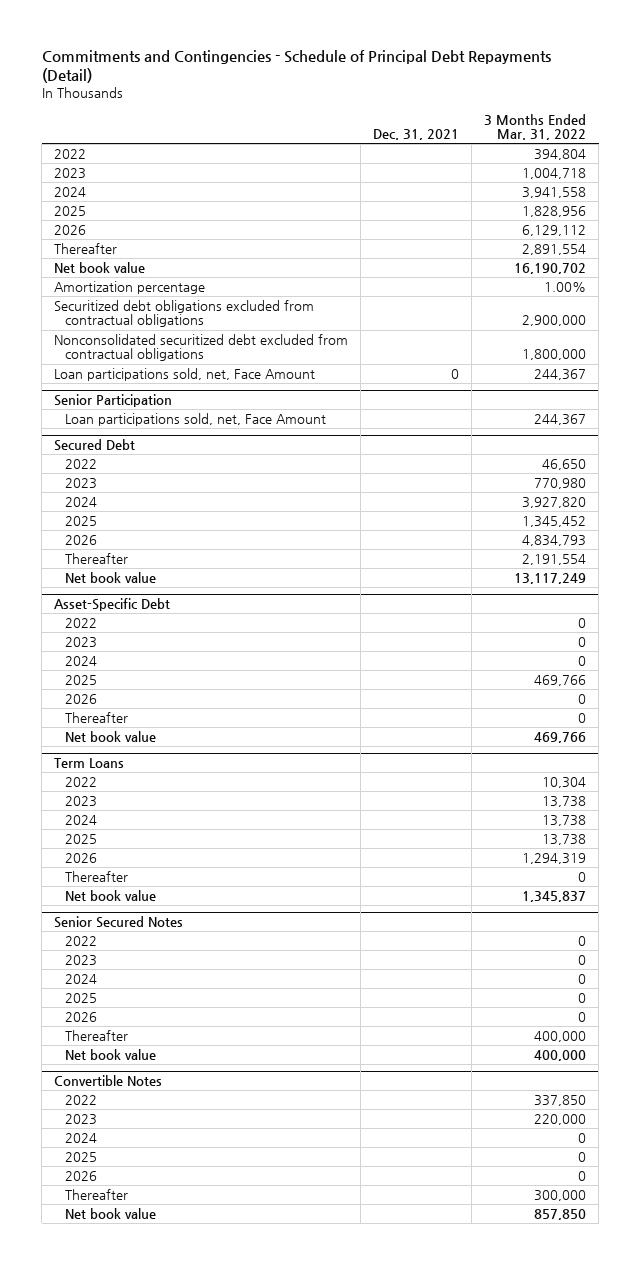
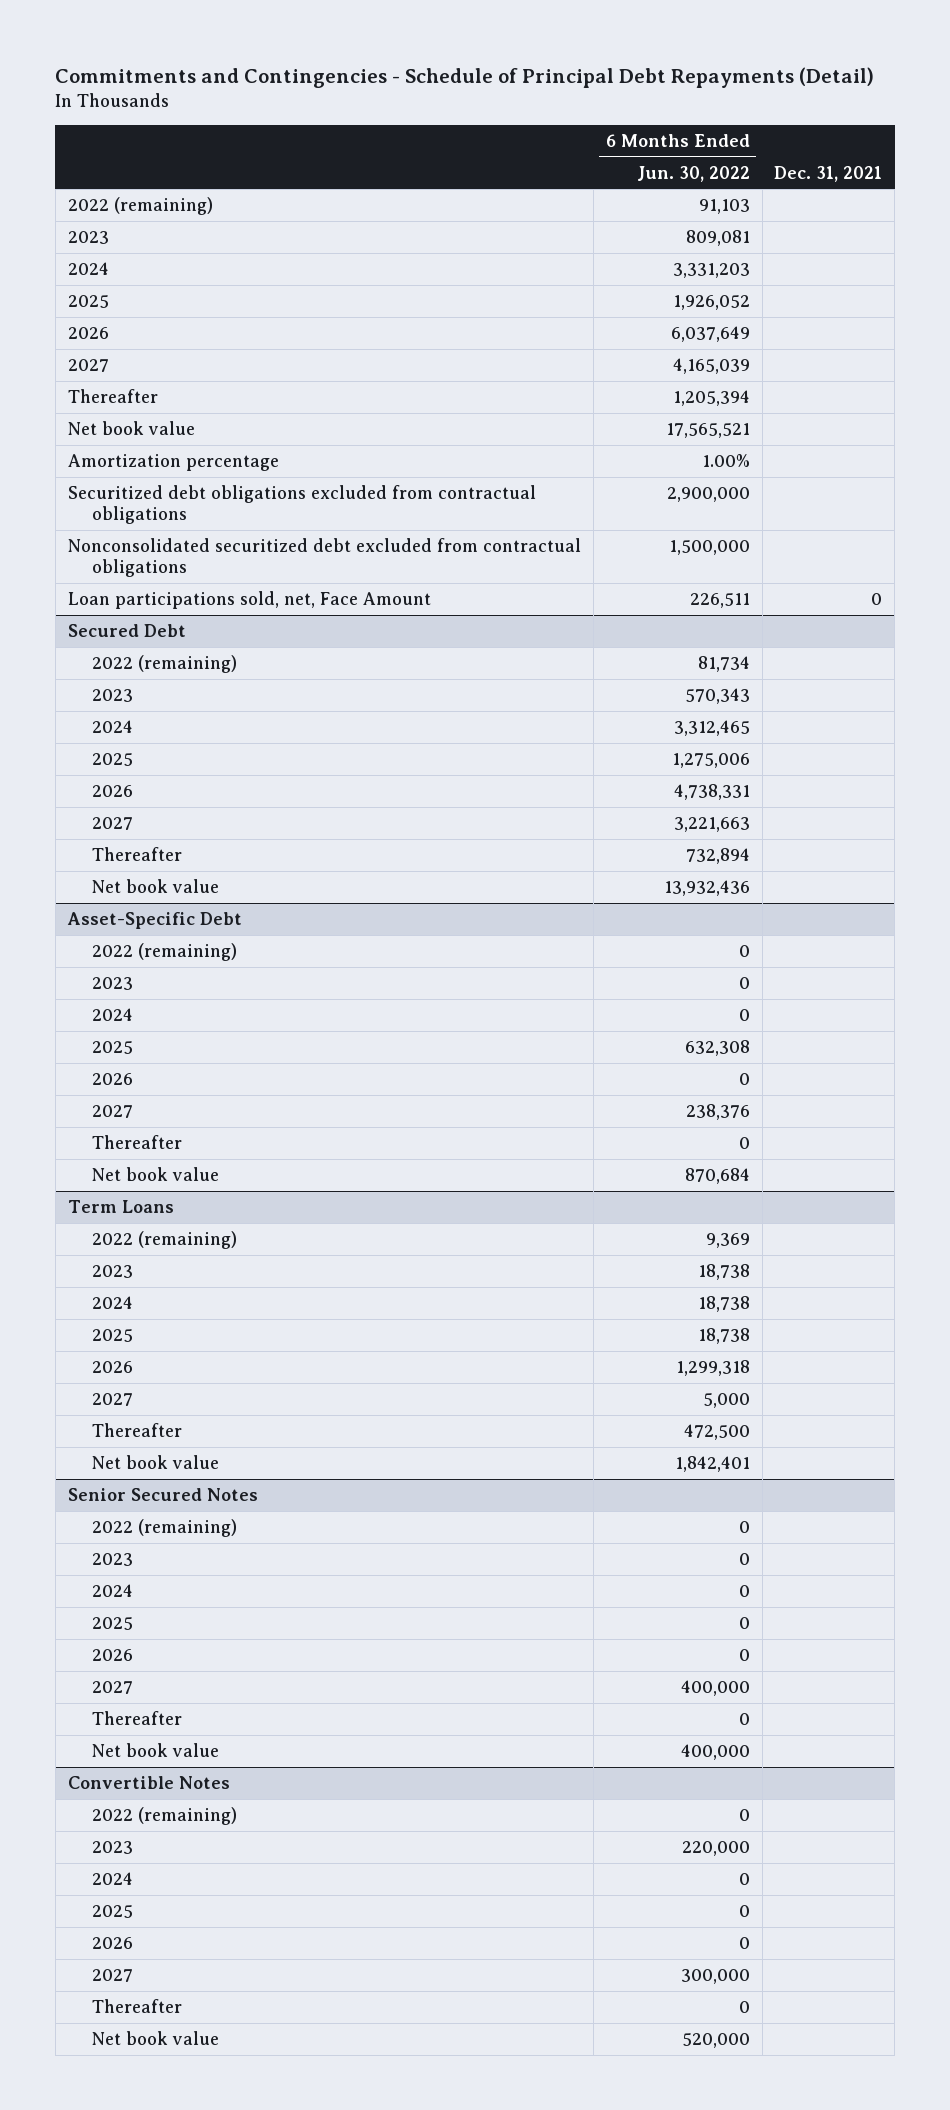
- | Dec. 31, 2021 | 3 Months Ended Mar. 31, 2022
+ | 6 Months Ended Jun. 30, 2022 | Dec. 31, 2021
- 2022 | | 394,804
+ 2022 (remaining) | 91,103 |
+ 2027 | 4,165,039 |
- Senior Participation
- Loan participations sold, net, Face Amount | | 244,367
@ Secured Debt
- 2022 | | 46,650
+ 2022 (remaining) | 81,734 |
+ 2027 | 3,221,663 |
@ Asset-Specific Debt
- 2022 | | 0
+ 2022 (remaining) | 0 |
+ 2027 | 238,376 |
@ Term Loans
- 2022 | | 10,304
+ 2022 (remaining) | 9,369 |
+ 2027 | 5,000 |
@ Senior Secured Notes
- 2022 | | 0
+ 2022 (remaining) | 0 |
+ 2027 | 400,000 |
@ Convertible Notes
- 2022 | | 337,850
+ 2022 (remaining) | 0 |
+ 2027 | 300,000 |

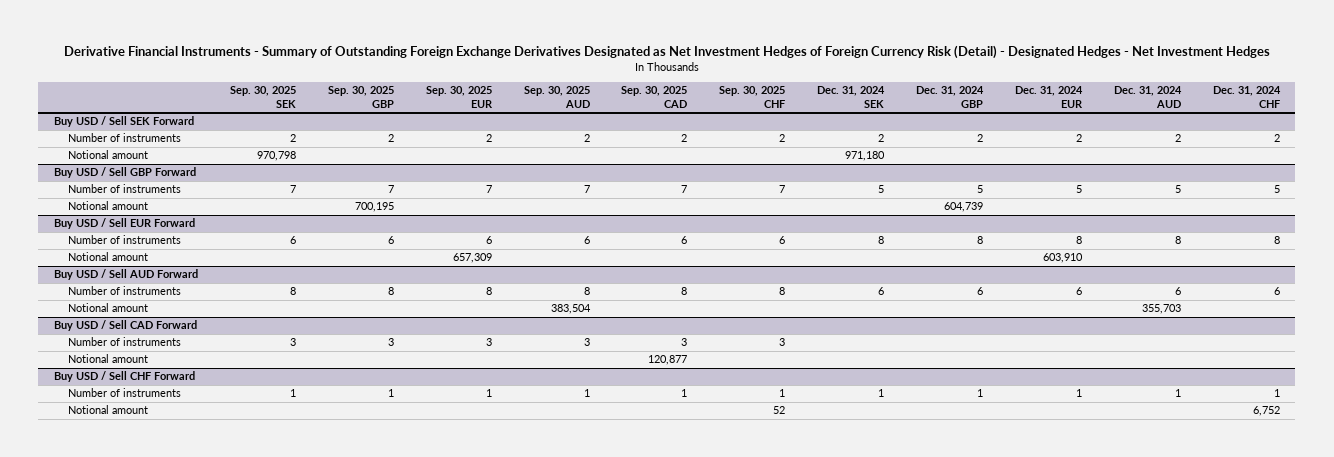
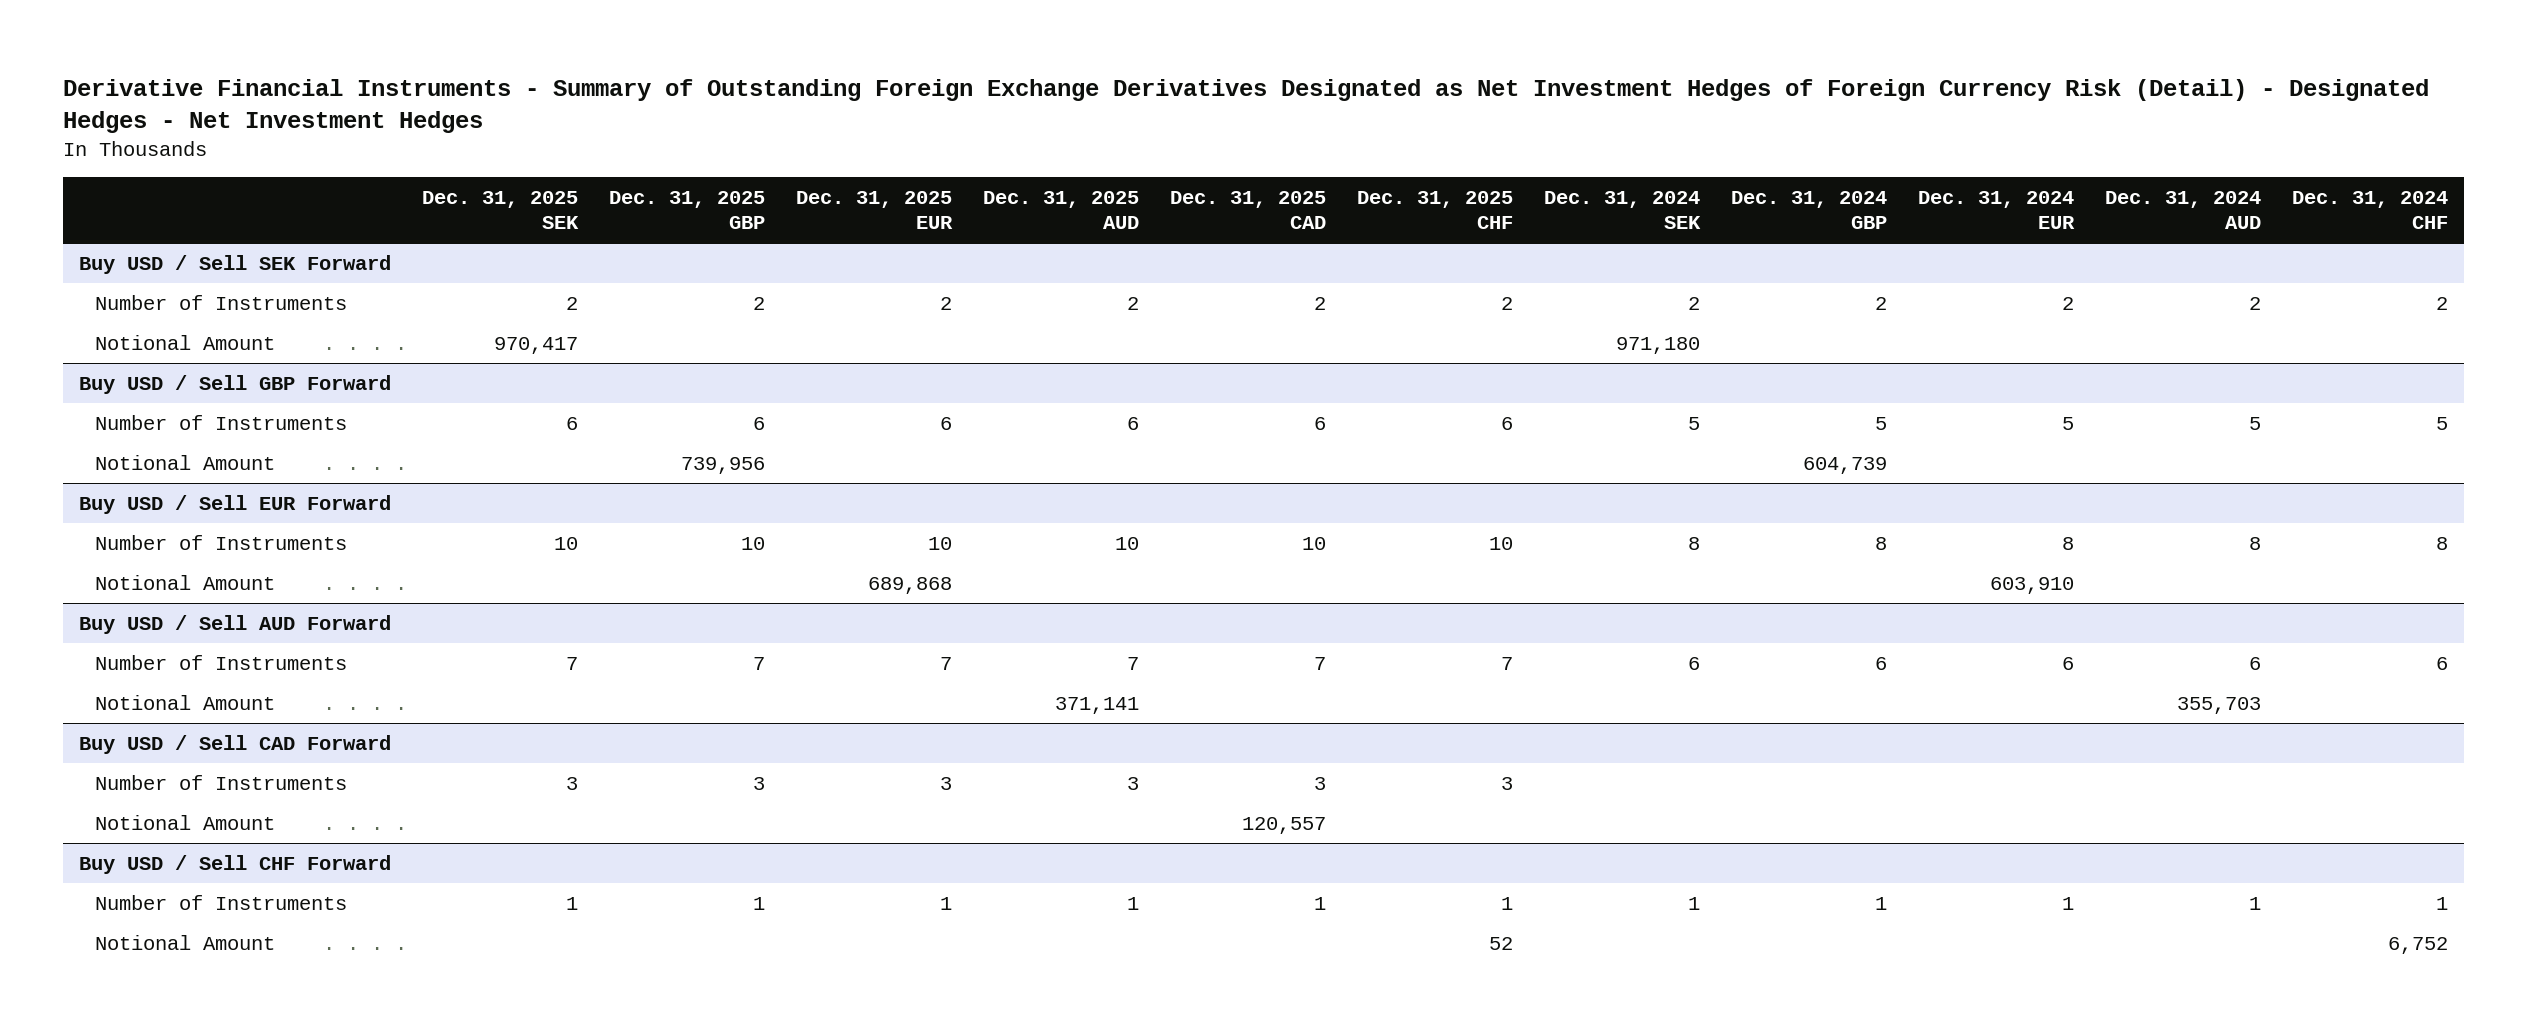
- | Sep. 30, 2025 SEK | Sep. 30, 2025 GBP | Sep. 30, 2025 EUR | Sep. 30, 2025 AUD | Sep. 30, 2025 CAD | Sep. 30, 2025 CHF | Dec. 31, 2024 SEK | Dec. 31, 2024 GBP | Dec. 31, 2024 EUR | Dec. 31, 2024 AUD | Dec. 31, 2024 CHF
+ | Dec. 31, 2025 SEK | Dec. 31, 2025 GBP | Dec. 31, 2025 EUR | Dec. 31, 2025 AUD | Dec. 31, 2025 CAD | Dec. 31, 2025 CHF | Dec. 31, 2024 SEK | Dec. 31, 2024 GBP | Dec. 31, 2024 EUR | Dec. 31, 2024 AUD | Dec. 31, 2024 CHF
@ Buy USD / Sell SEK Forward
- Number of instruments | 2 | 2 | 2 | 2 | 2 | 2 | 2 | 2 | 2 | 2 | 2
- Notional amount | 970,798 | | | | | | 971,180 | | | |
+ Number of Instruments | 2 | 2 | 2 | 2 | 2 | 2 | 2 | 2 | 2 | 2 | 2
+ Notional Amount | 970,417 | | | | | | 971,180 | | | |
@ Buy USD / Sell GBP Forward
- Number of instruments | 7 | 7 | 7 | 7 | 7 | 7 | 5 | 5 | 5 | 5 | 5
- Notional amount | | 700,195 | | | | | | 604,739 | | |
+ Number of Instruments | 6 | 6 | 6 | 6 | 6 | 6 | 5 | 5 | 5 | 5 | 5
+ Notional Amount | | 739,956 | | | | | | 604,739 | | |
@ Buy USD / Sell EUR Forward
- Number of instruments | 6 | 6 | 6 | 6 | 6 | 6 | 8 | 8 | 8 | 8 | 8
- Notional amount | | | 657,309 | | | | | | 603,910 | |
+ Number of Instruments | 10 | 10 | 10 | 10 | 10 | 10 | 8 | 8 | 8 | 8 | 8
+ Notional Amount | | | 689,868 | | | | | | 603,910 | |
@ Buy USD / Sell AUD Forward
- Number of instruments | 8 | 8 | 8 | 8 | 8 | 8 | 6 | 6 | 6 | 6 | 6
- Notional amount | | | | 383,504 | | | | | | 355,703 |
+ Number of Instruments | 7 | 7 | 7 | 7 | 7 | 7 | 6 | 6 | 6 | 6 | 6
+ Notional Amount | | | | 371,141 | | | | | | 355,703 |
@ Buy USD / Sell CAD Forward
- Number of instruments | 3 | 3 | 3 | 3 | 3 | 3 | | | | |
- Notional amount | | | | | 120,877 | | | | | |
+ Number of Instruments | 3 | 3 | 3 | 3 | 3 | 3 | | | | |
+ Notional Amount | | | | | 120,557 | | | | | |
@ Buy USD / Sell CHF Forward
- Number of instruments | 1 | 1 | 1 | 1 | 1 | 1 | 1 | 1 | 1 | 1 | 1
- Notional amount | | | | | | 52 | | | | | 6,752
+ Number of Instruments | 1 | 1 | 1 | 1 | 1 | 1 | 1 | 1 | 1 | 1 | 1
+ Notional Amount | | | | | | 52 | | | | | 6,752

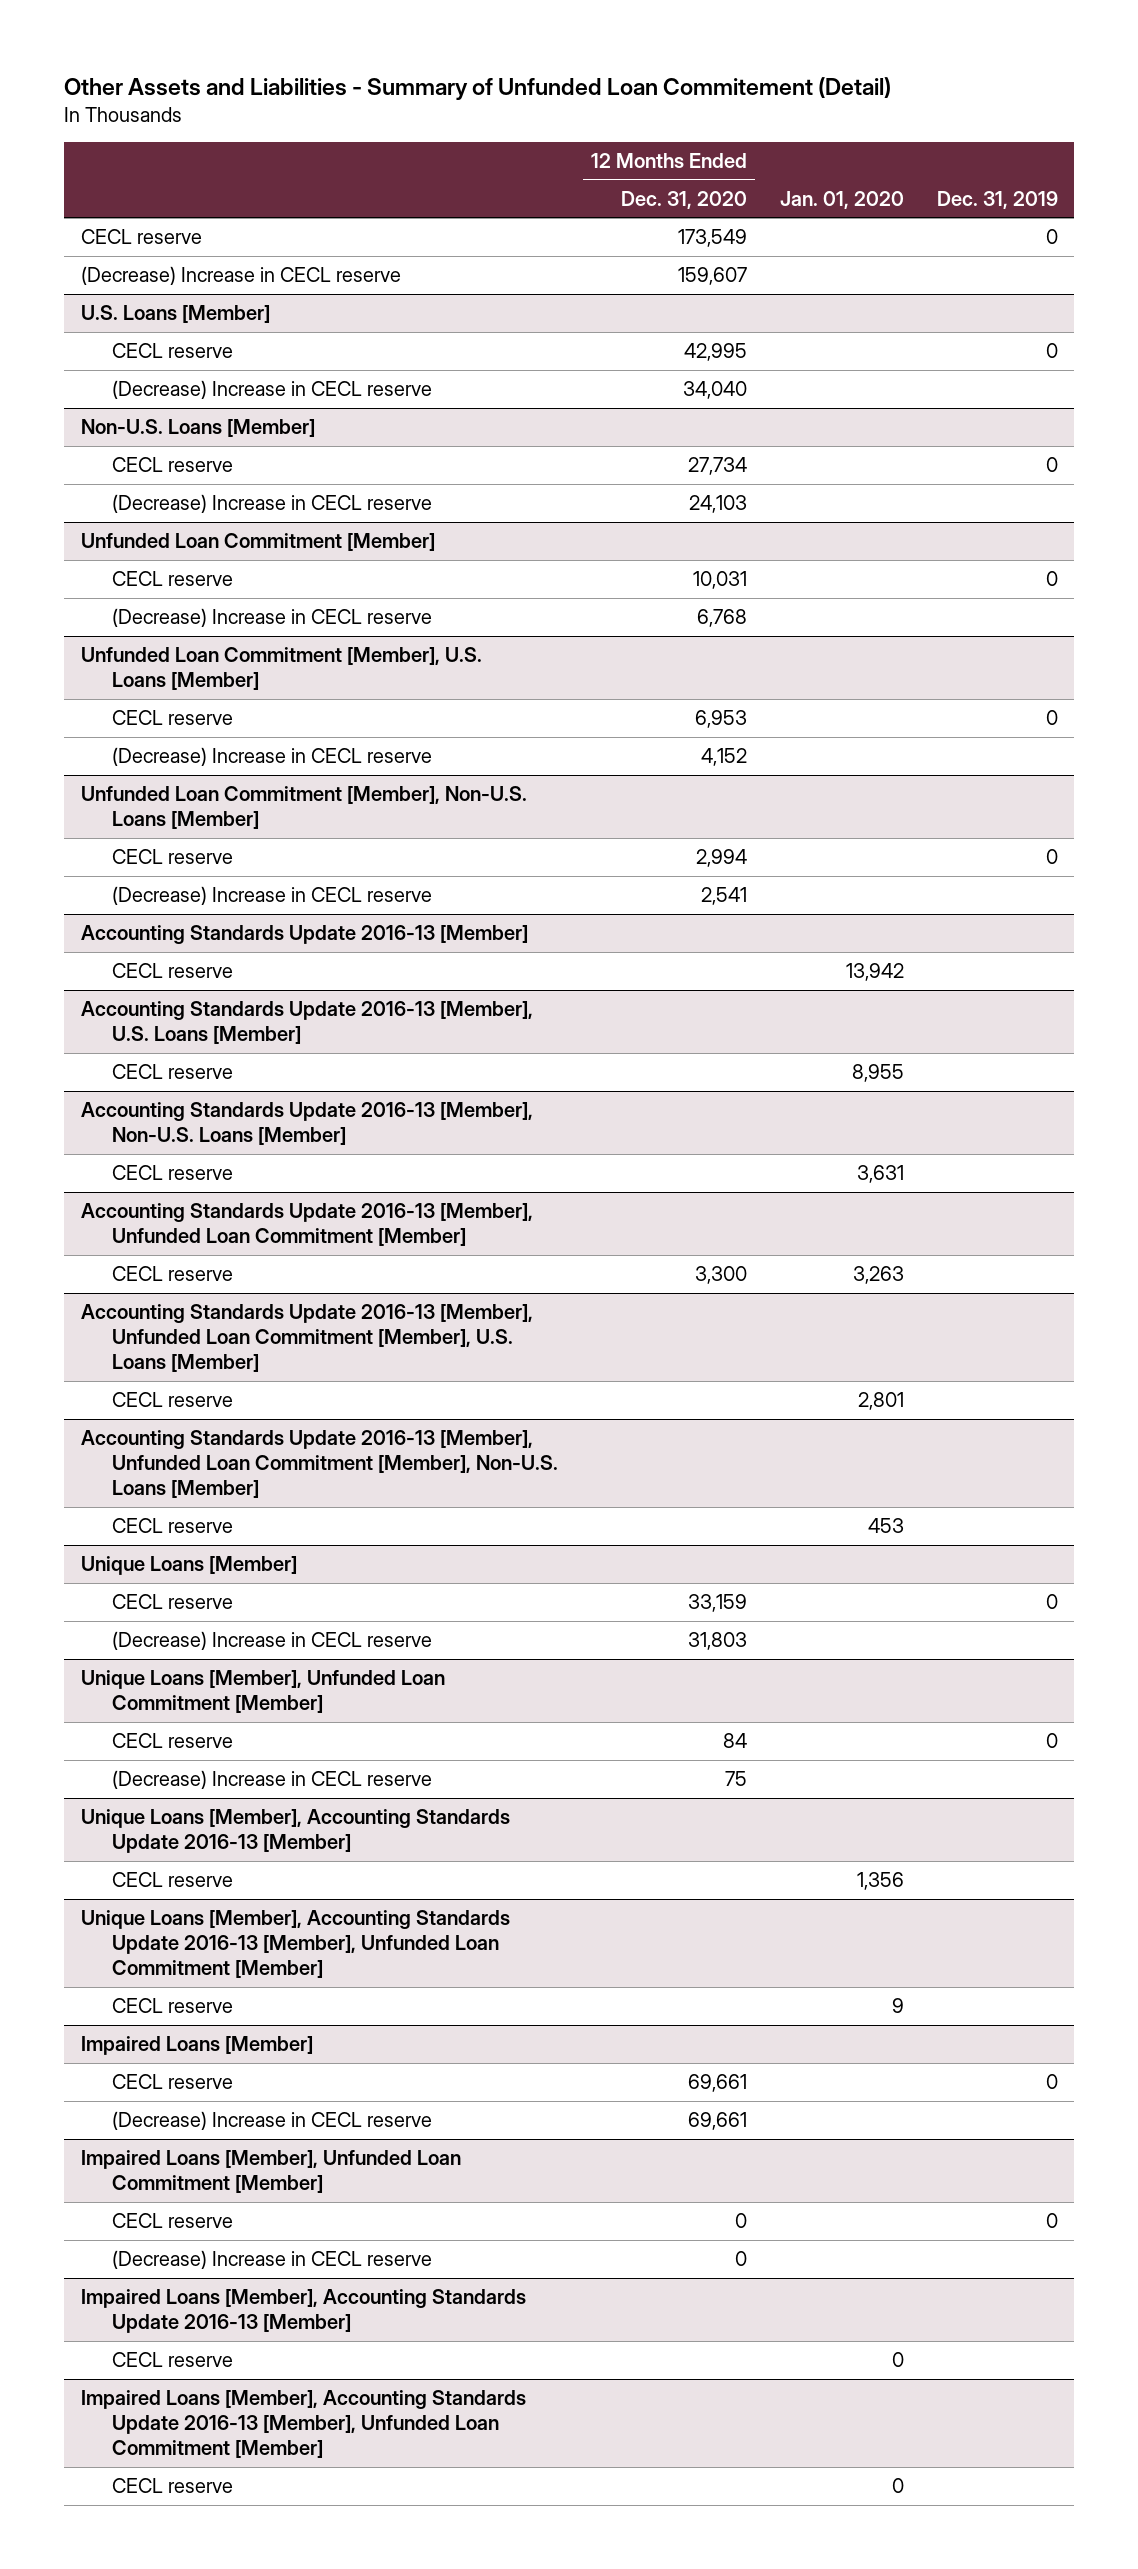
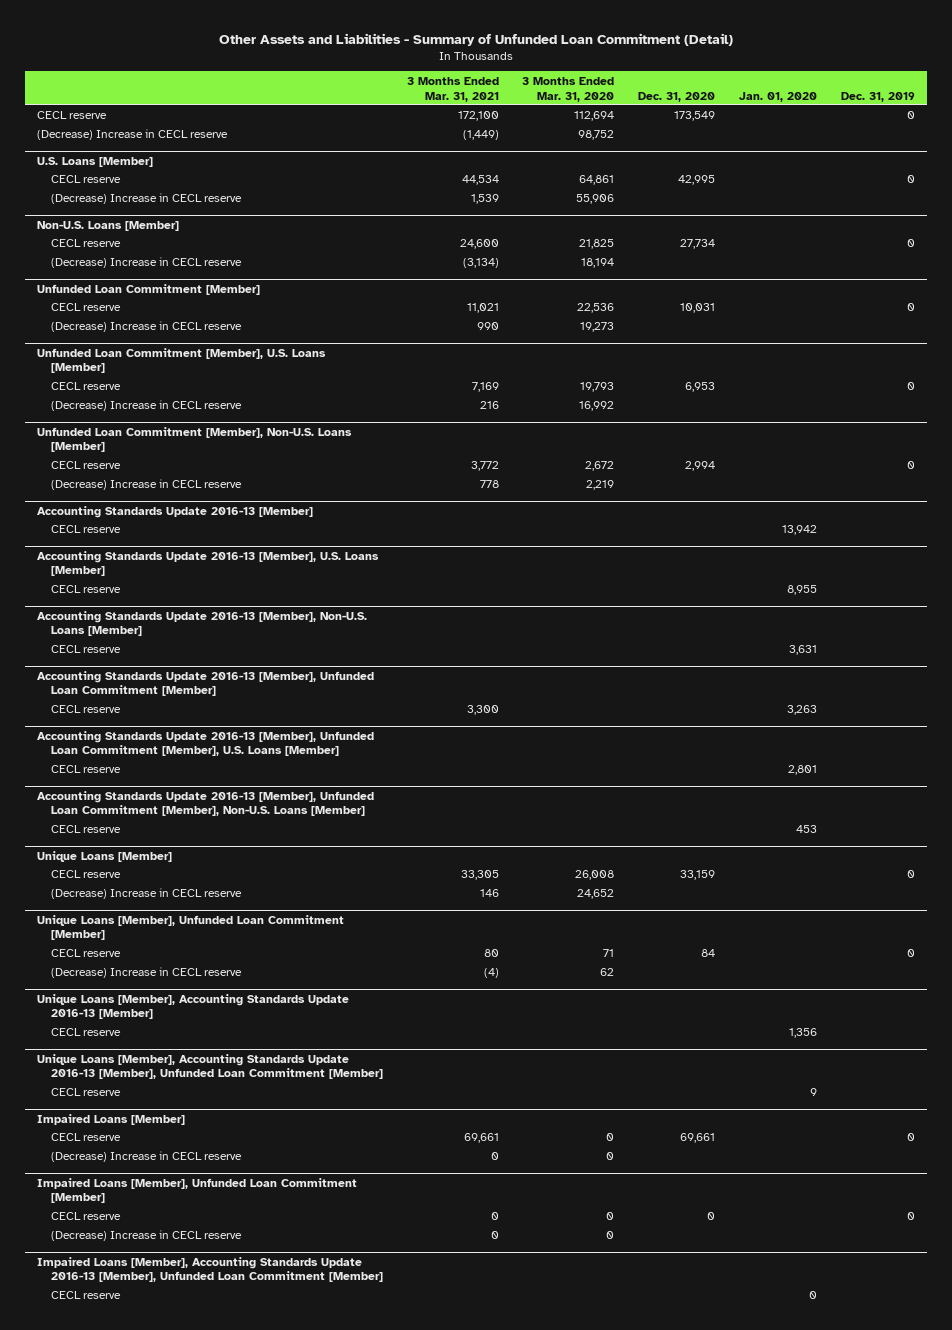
- Other Assets and Liabilities - Summary of Unfunded Loan Commitement (Detail)
+ Other Assets and Liabilities - Summary of Unfunded Loan Commitment (Detail)
- | 12 Months Ended Dec. 31, 2020 | Jan. 01, 2020 | Dec. 31, 2019
+ | 3 Months Ended Mar. 31, 2021 | 3 Months Ended Mar. 31, 2020 | Dec. 31, 2020 | Jan. 01, 2020 | Dec. 31, 2019
- Impaired Loans [Member], Accounting Standards Update 2016-13 [Member]
- CECL reserve | | 0 |

